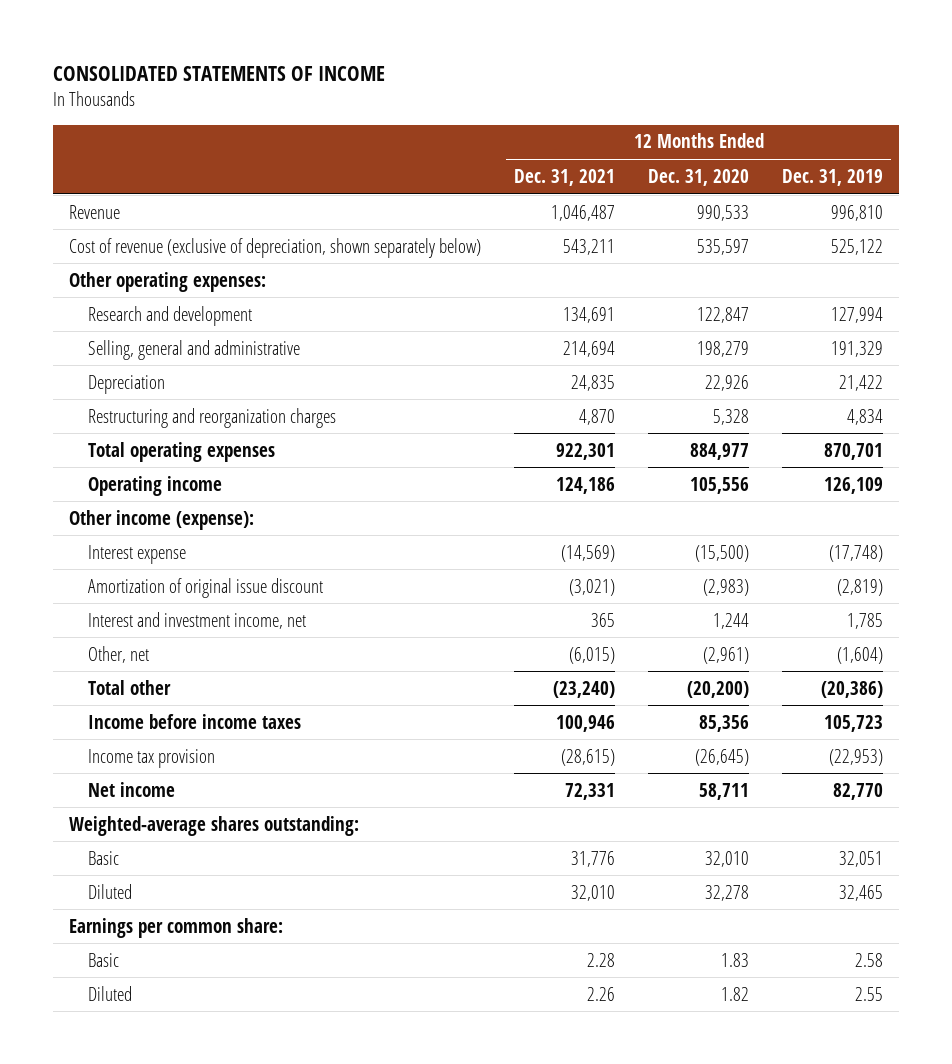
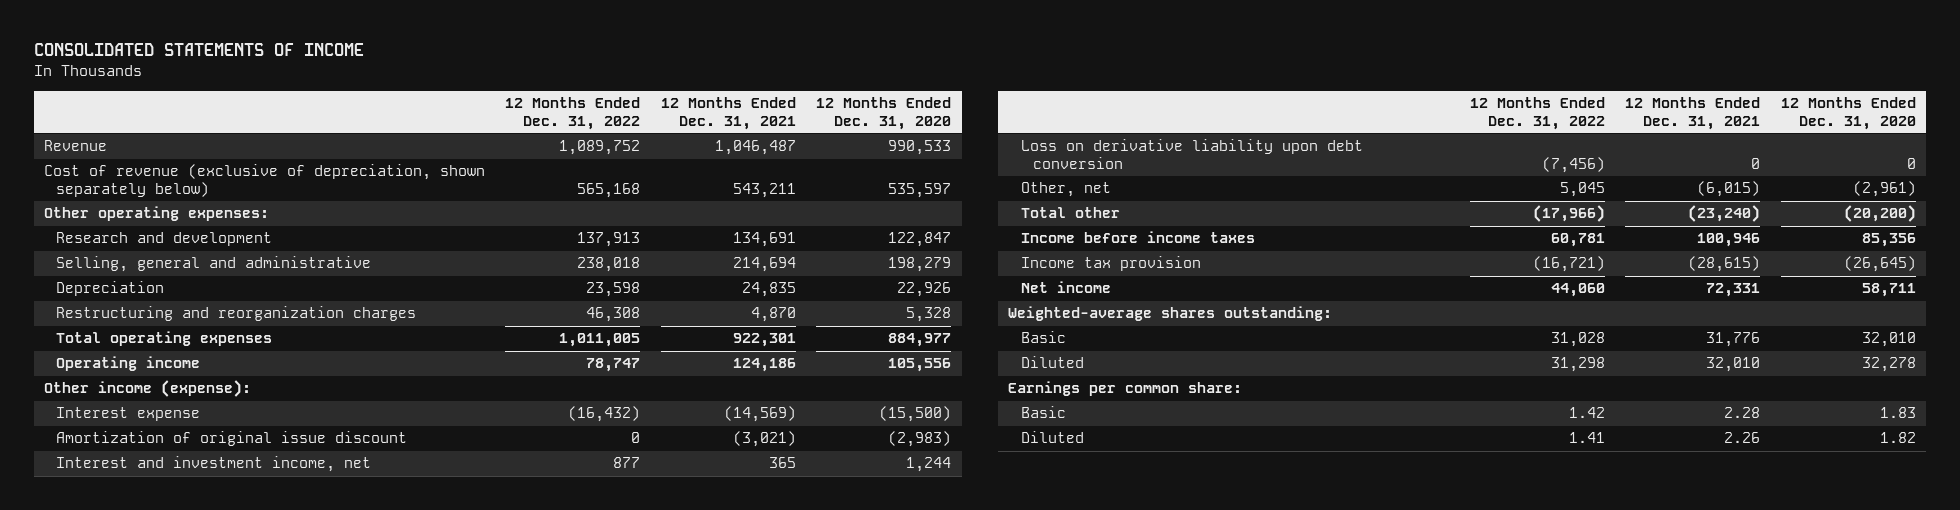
- | 12 Months Ended Dec. 31, 2021 | 12 Months Ended Dec. 31, 2020 | 12 Months Ended Dec. 31, 2019
+ | 12 Months Ended Dec. 31, 2022 | 12 Months Ended Dec. 31, 2021 | 12 Months Ended Dec. 31, 2020
+ Loss on derivative liability upon debt conversion | (7,456) | 0 | 0

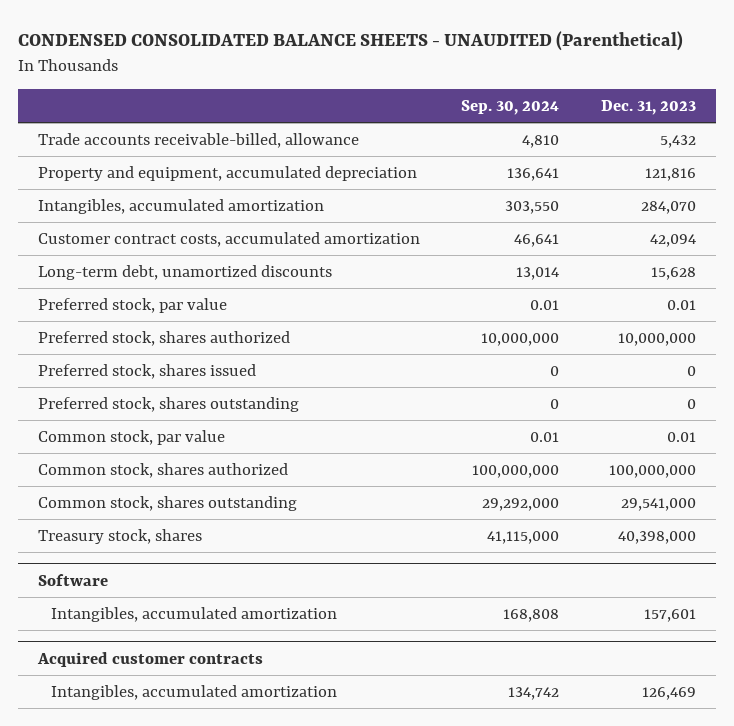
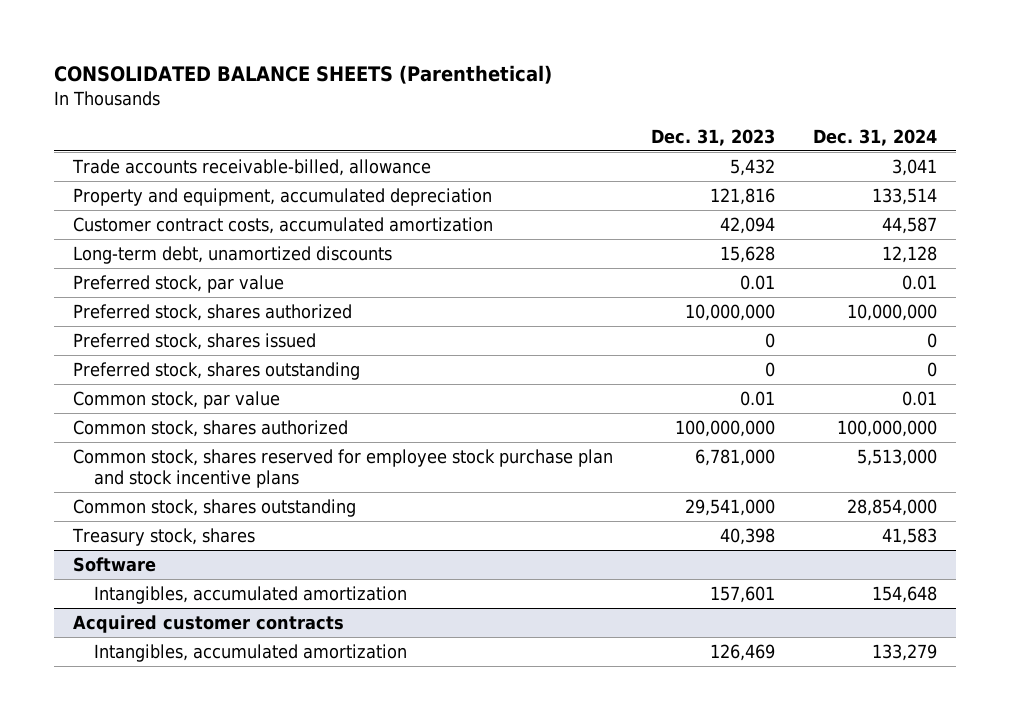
- CONDENSED CONSOLIDATED BALANCE SHEETS - UNAUDITED (Parenthetical)
+ CONSOLIDATED BALANCE SHEETS (Parenthetical)
- | Sep. 30, 2024 | Dec. 31, 2023
+ | Dec. 31, 2023 | Dec. 31, 2024
- Intangibles, accumulated amortization | 303,550 | 284,070
+ Common stock, shares reserved for employee stock purchase plan and stock incentive plans | 6,781,000 | 5,513,000
- Treasury stock, shares | 41,115,000 | 40,398,000
+ Treasury stock, shares | 40,398 | 41,583

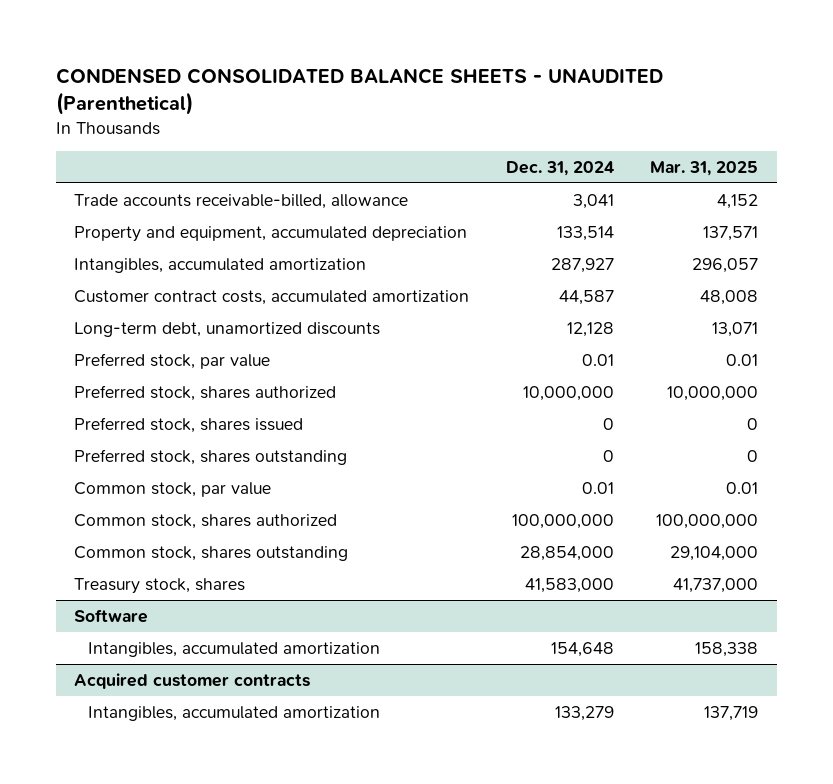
- CONSOLIDATED BALANCE SHEETS (Parenthetical)
+ CONDENSED CONSOLIDATED BALANCE SHEETS - UNAUDITED (Parenthetical)
- | Dec. 31, 2023 | Dec. 31, 2024
+ | Dec. 31, 2024 | Mar. 31, 2025
+ Intangibles, accumulated amortization | 287,927 | 296,057
- Common stock, shares reserved for employee stock purchase plan and stock incentive plans | 6,781,000 | 5,513,000
- Treasury stock, shares | 40,398 | 41,583
+ Treasury stock, shares | 41,583,000 | 41,737,000

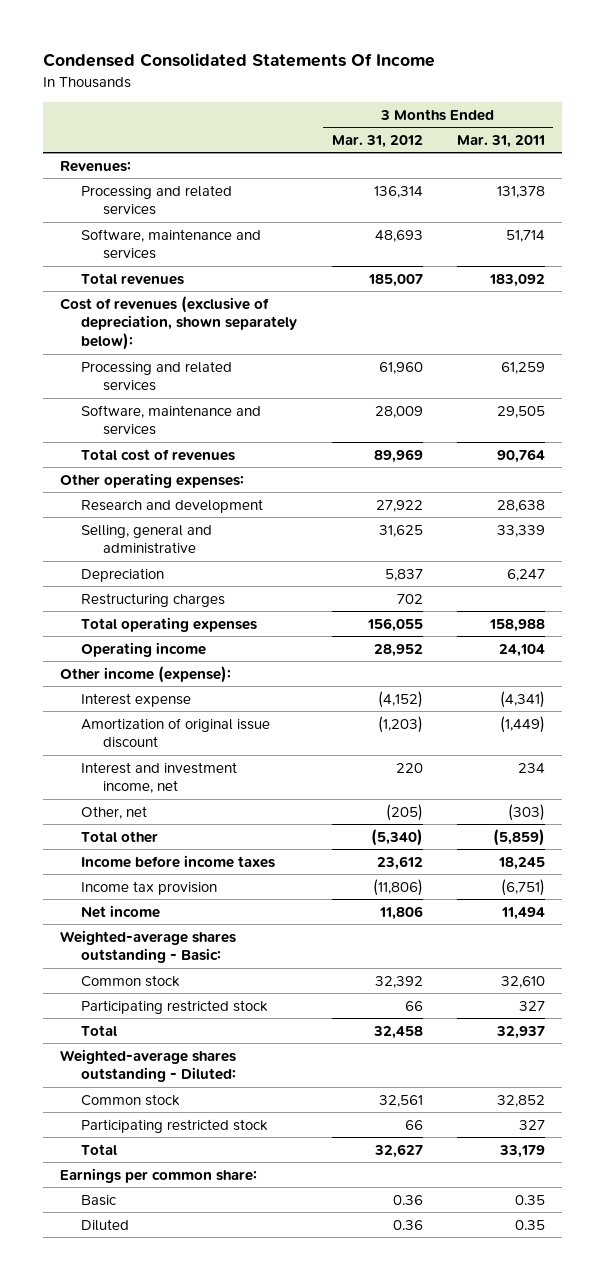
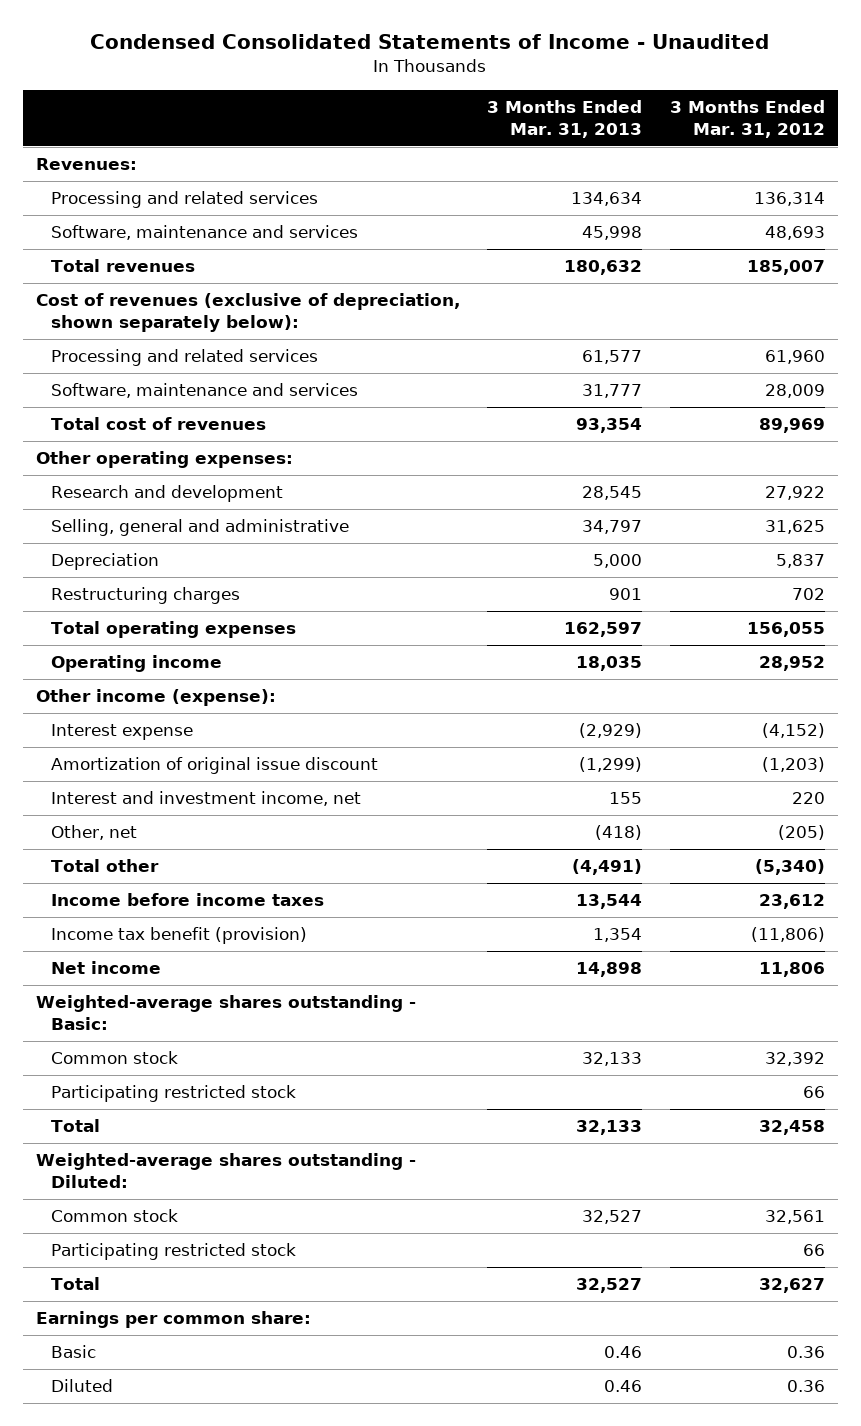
- Condensed Consolidated Statements Of Income
+ Condensed Consolidated Statements of Income - Unaudited
- | 3 Months Ended Mar. 31, 2012 | 3 Months Ended Mar. 31, 2011
+ | 3 Months Ended Mar. 31, 2013 | 3 Months Ended Mar. 31, 2012
- Income tax provision | (11,806) | (6,751)
+ Income tax benefit (provision) | 1,354 | (11,806)

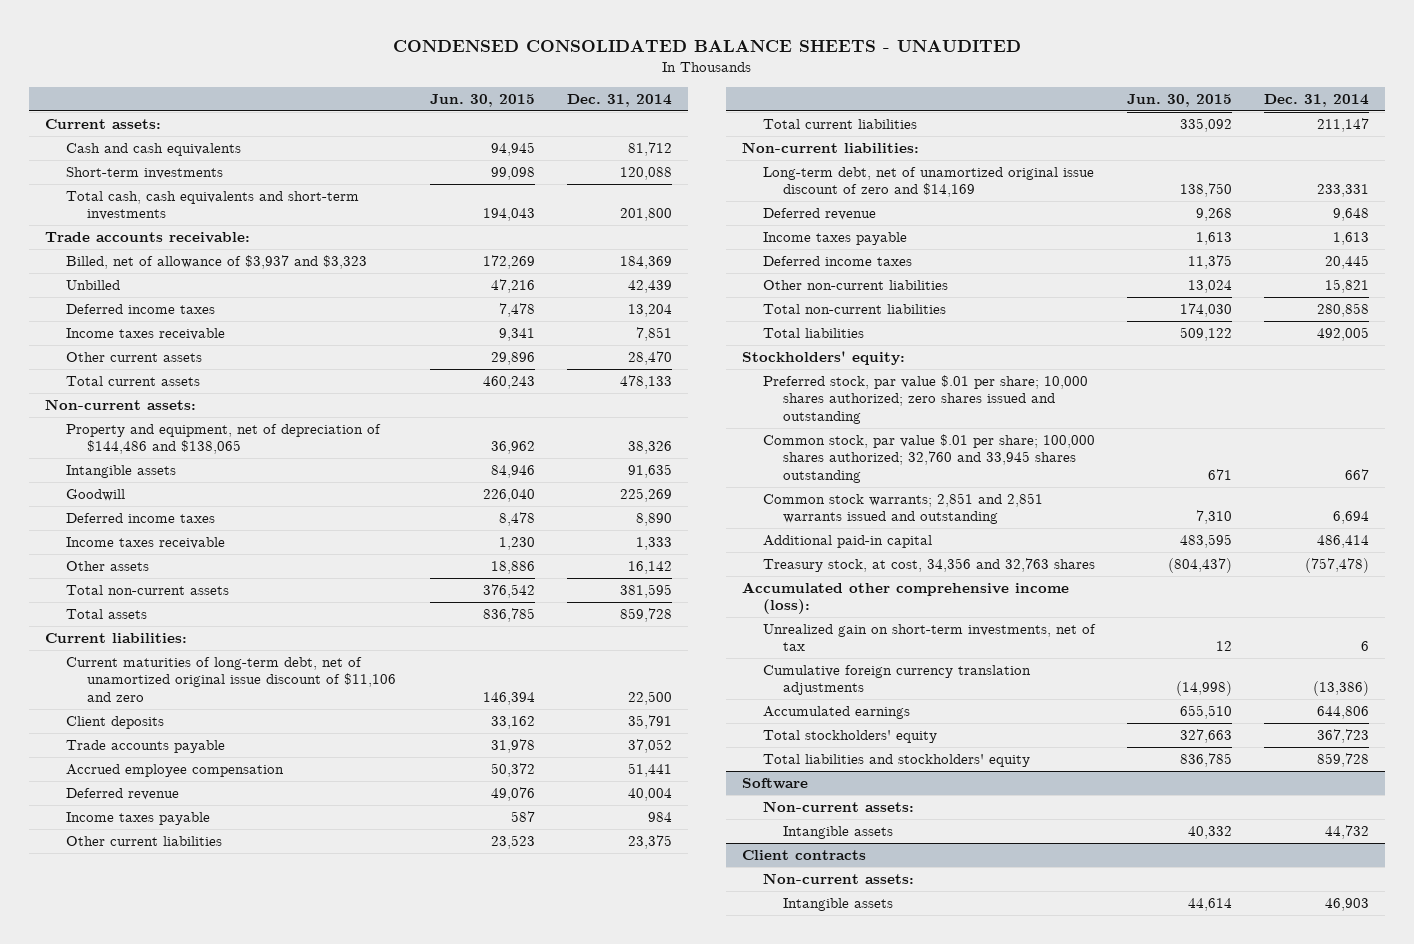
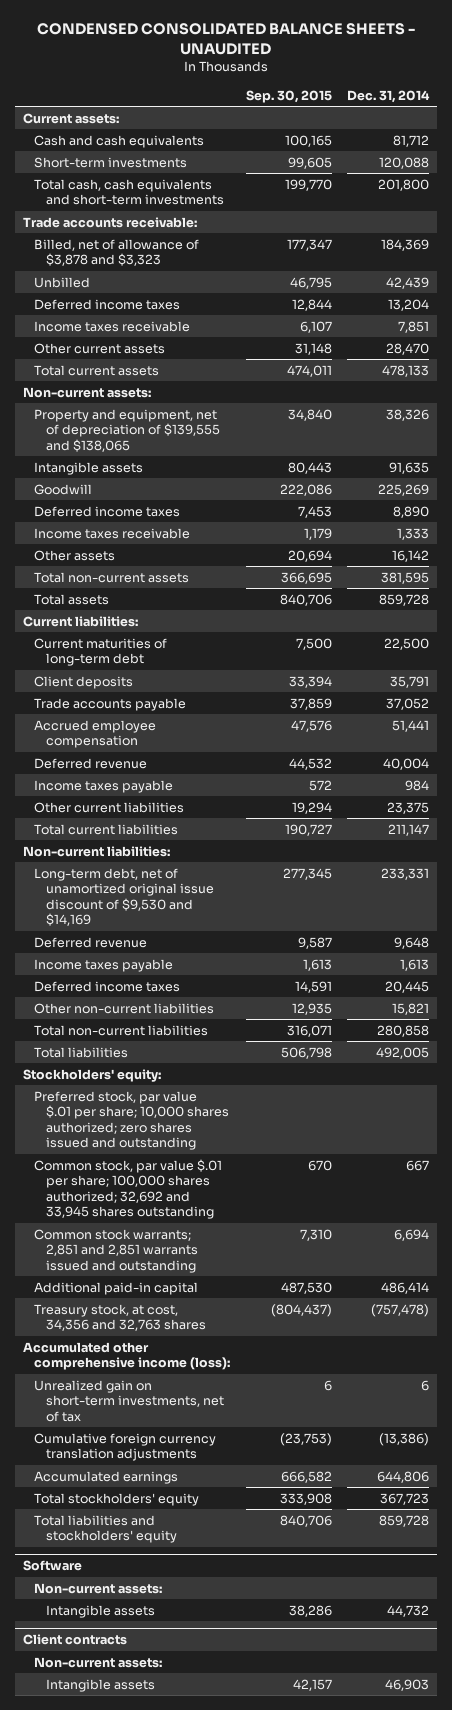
- | Jun. 30, 2015 | Dec. 31, 2014
+ | Sep. 30, 2015 | Dec. 31, 2014
- Billed, net of allowance of $3,937 and $3,323 | 172,269 | 184,369
+ Billed, net of allowance of $3,878 and $3,323 | 177,347 | 184,369
- Property and equipment, net of depreciation of $144,486 and $138,065 | 36,962 | 38,326
+ Property and equipment, net of depreciation of $139,555 and $138,065 | 34,840 | 38,326
- Current maturities of long-term debt, net of unamortized original issue discount of $11,106 and zero | 146,394 | 22,500
+ Current maturities of long-term debt | 7,500 | 22,500
- Long-term debt, net of unamortized original issue discount of zero and $14,169 | 138,750 | 233,331
+ Long-term debt, net of unamortized original issue discount of $9,530 and $14,169 | 277,345 | 233,331
- Common stock, par value $.01 per share; 100,000 shares authorized; 32,760 and 33,945 shares outstanding | 671 | 667
+ Common stock, par value $.01 per share; 100,000 shares authorized; 32,692 and 33,945 shares outstanding | 670 | 667

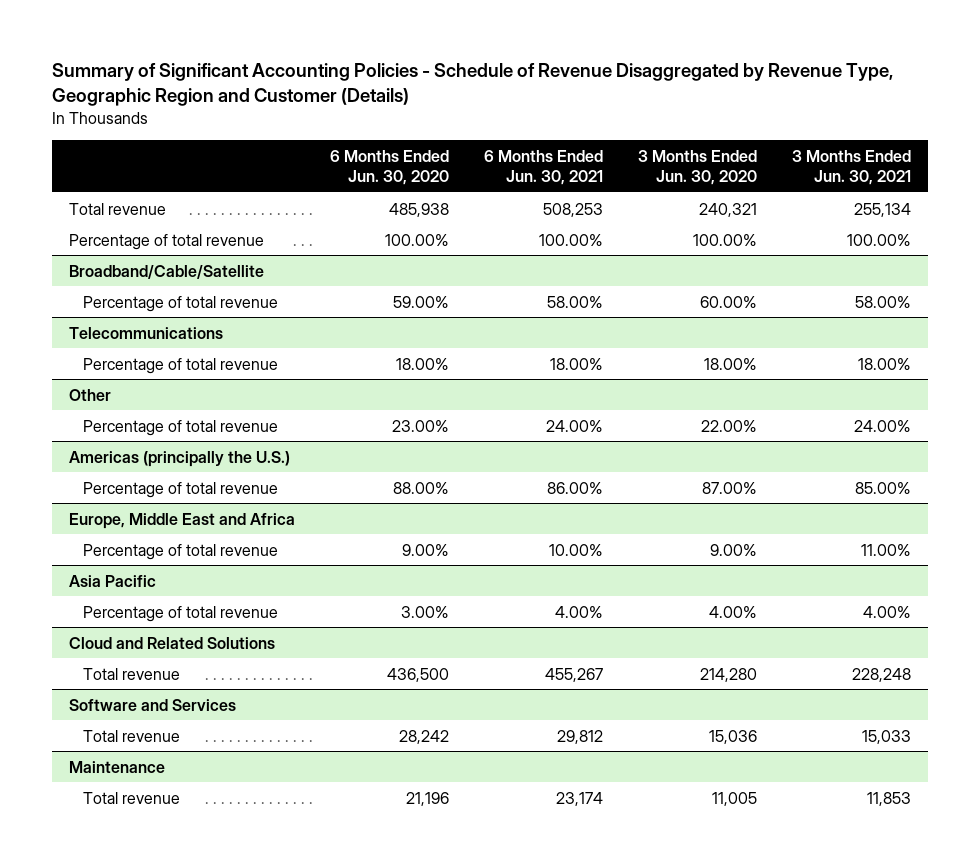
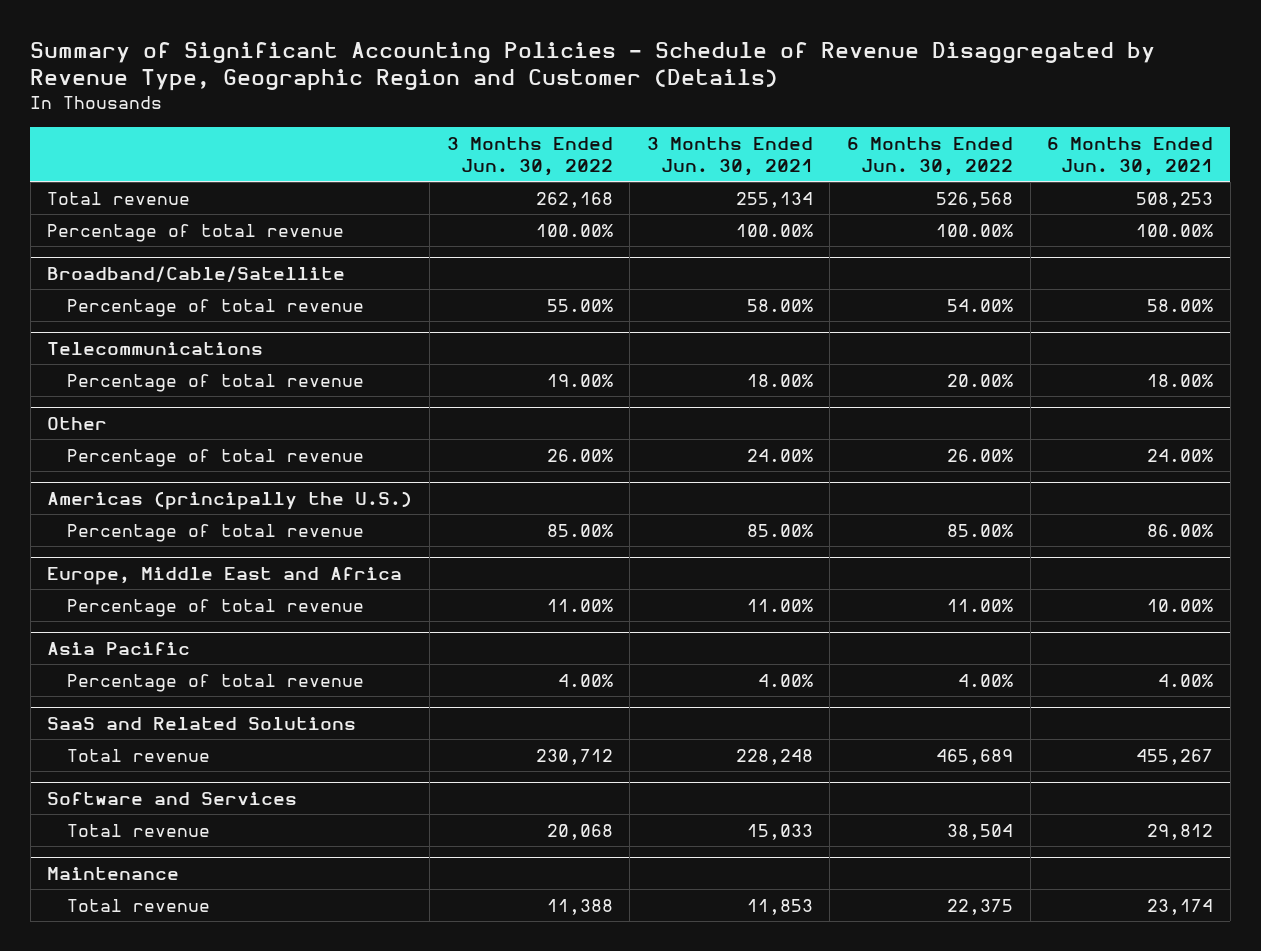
- | 6 Months Ended Jun. 30, 2020 | 6 Months Ended Jun. 30, 2021 | 3 Months Ended Jun. 30, 2020 | 3 Months Ended Jun. 30, 2021
+ | 3 Months Ended Jun. 30, 2022 | 3 Months Ended Jun. 30, 2021 | 6 Months Ended Jun. 30, 2022 | 6 Months Ended Jun. 30, 2021
- Cloud and Related Solutions
+ SaaS and Related Solutions

